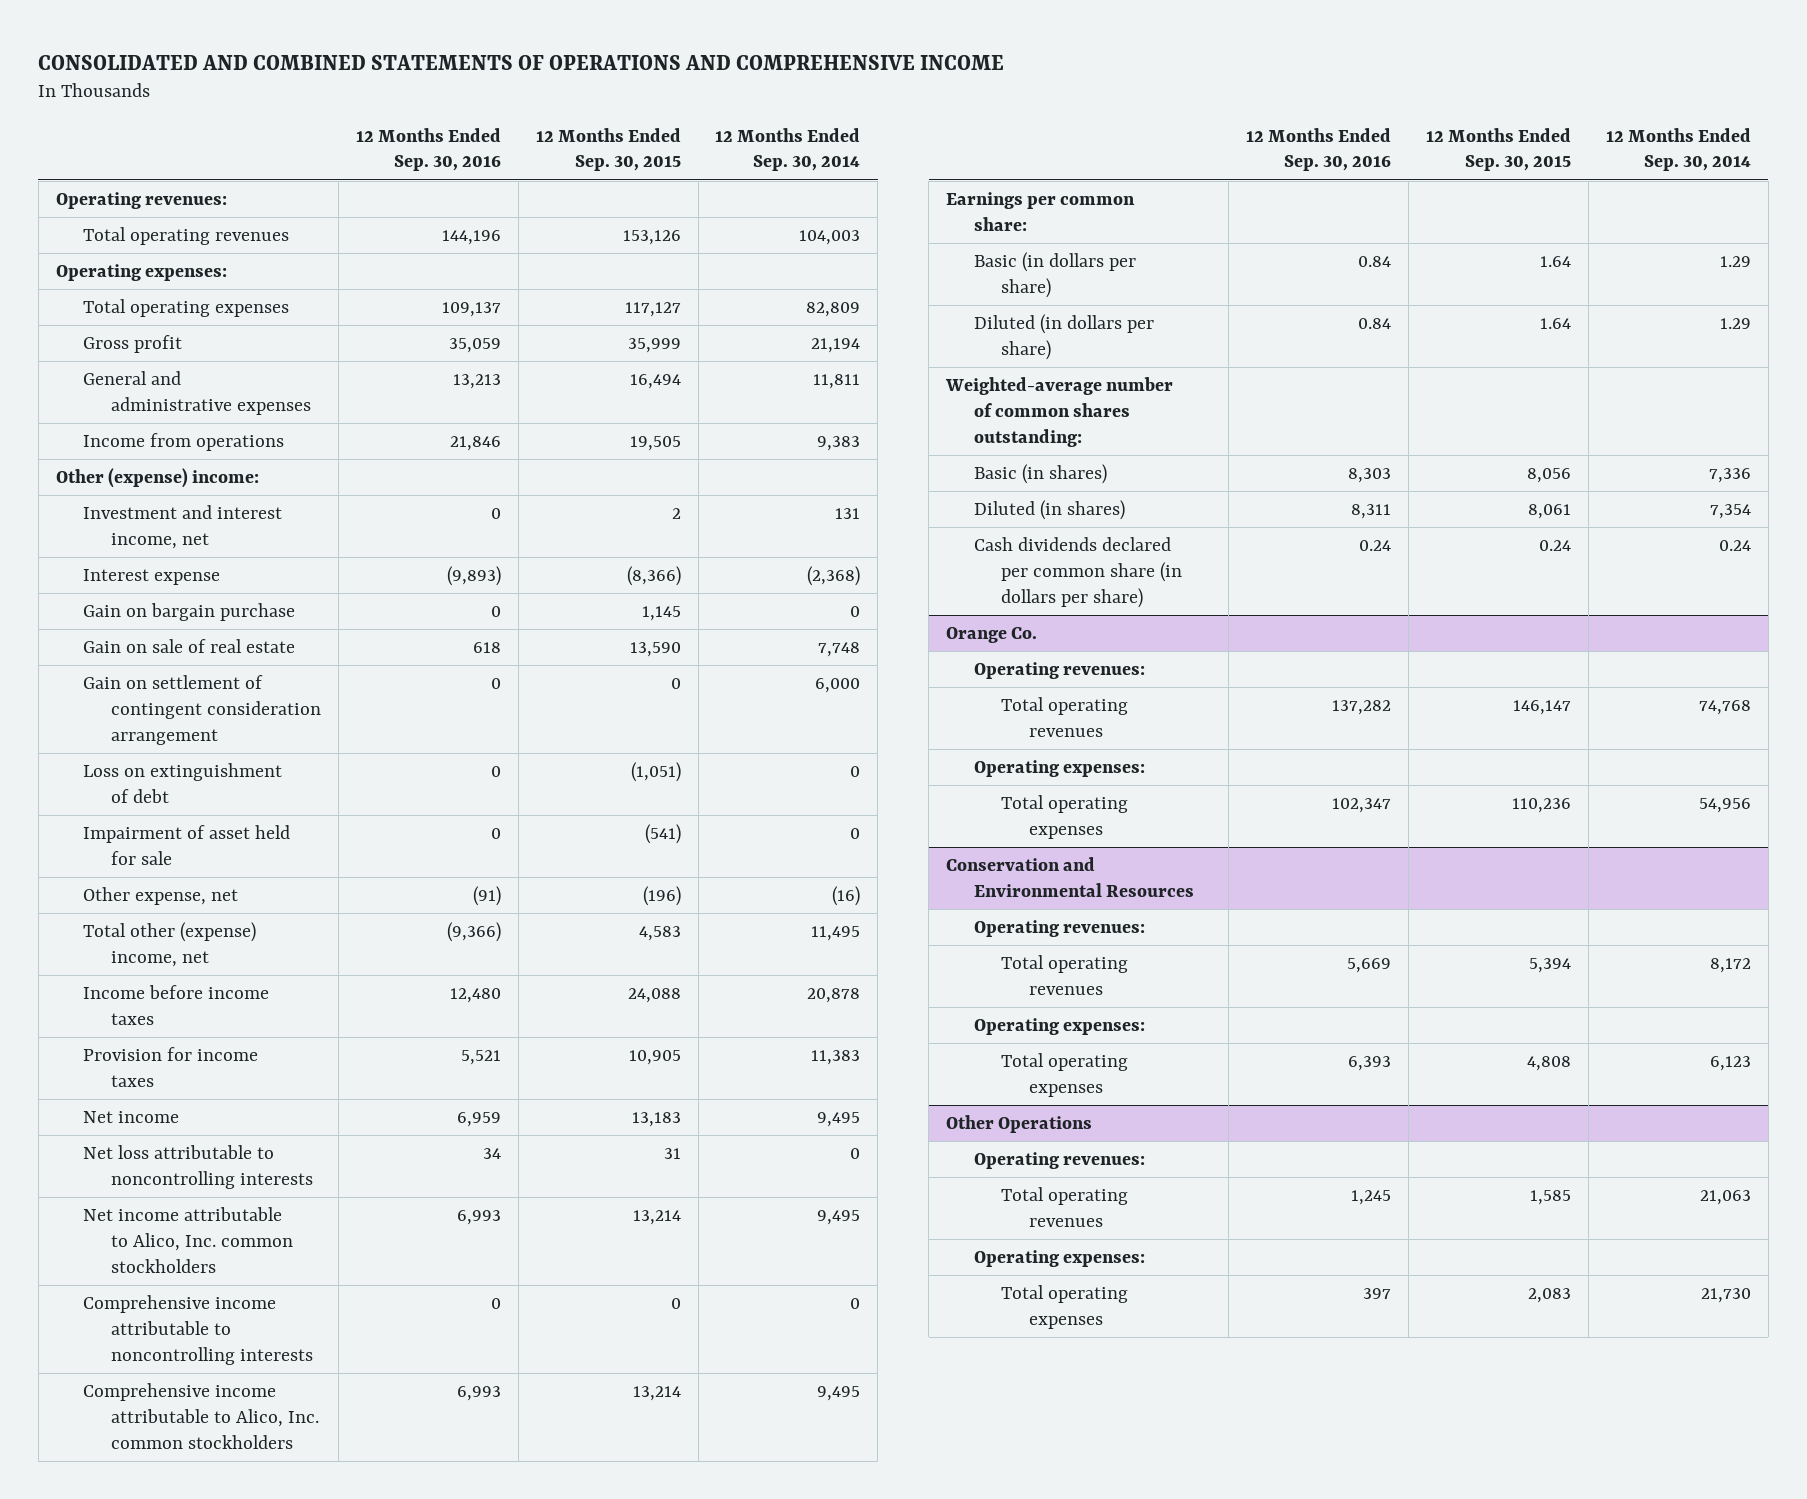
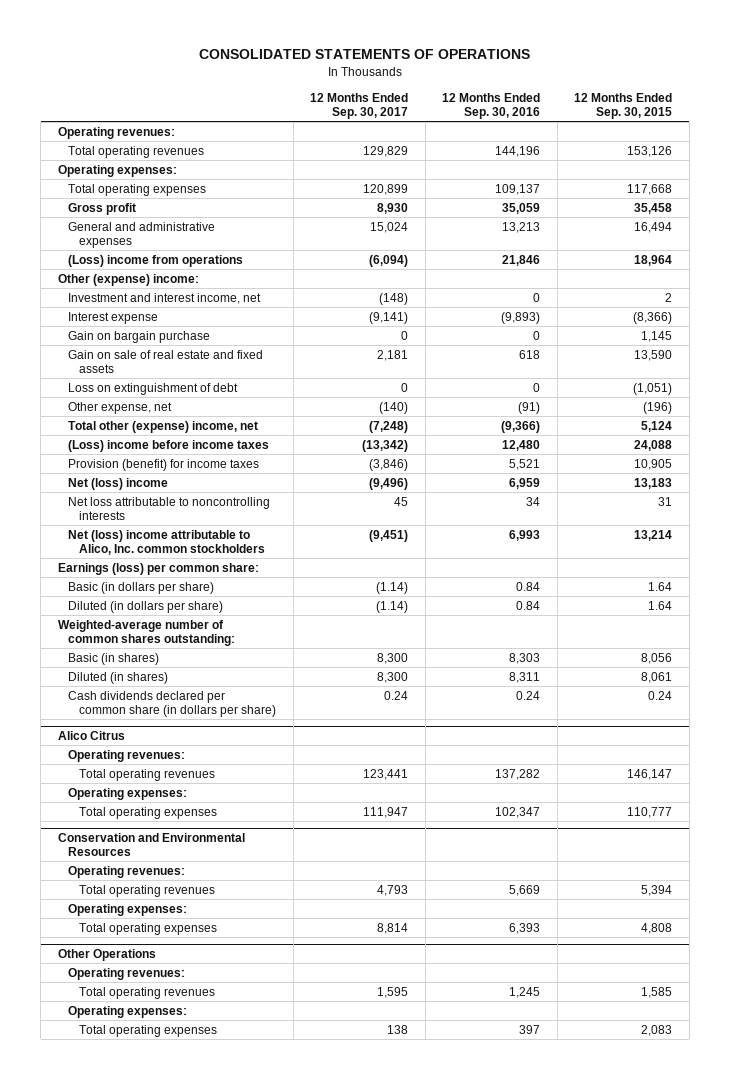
- CONSOLIDATED AND COMBINED STATEMENTS OF OPERATIONS AND COMPREHENSIVE INCOME
+ CONSOLIDATED STATEMENTS OF OPERATIONS
- | 12 Months Ended Sep. 30, 2016 | 12 Months Ended Sep. 30, 2015 | 12 Months Ended Sep. 30, 2014
+ | 12 Months Ended Sep. 30, 2017 | 12 Months Ended Sep. 30, 2016 | 12 Months Ended Sep. 30, 2015
- Total operating expenses | 109,137 | 117,127 | 82,809
- Gross profit | 35,059 | 35,999 | 21,194
+ Total operating expenses | 120,899 | 109,137 | 117,668
+ Gross profit | 8,930 | 35,059 | 35,458
- Income from operations | 21,846 | 19,505 | 9,383
+ (Loss) income from operations | (6,094) | 21,846 | 18,964
- Gain on sale of real estate | 618 | 13,590 | 7,748
- Gain on settlement of contingent consideration arrangement | 0 | 0 | 6,000
+ Gain on sale of real estate and fixed assets | 2,181 | 618 | 13,590
- Impairment of asset held for sale | 0 | (541) | 0
- Total other (expense) income, net | (9,366) | 4,583 | 11,495
- Income before income taxes | 12,480 | 24,088 | 20,878
- Provision for income taxes | 5,521 | 10,905 | 11,383
- Net income | 6,959 | 13,183 | 9,495
+ Total other (expense) income, net | (7,248) | (9,366) | 5,124
+ (Loss) income before income taxes | (13,342) | 12,480 | 24,088
+ Provision (benefit) for income taxes | (3,846) | 5,521 | 10,905
+ Net (loss) income | (9,496) | 6,959 | 13,183
- Net income attributable to Alico, Inc. common stockholders | 6,993 | 13,214 | 9,495
- Comprehensive income attributable to noncontrolling interests | 0 | 0 | 0
- Comprehensive income attributable to Alico, Inc. common stockholders | 6,993 | 13,214 | 9,495
- Earnings per common share:
+ Net (loss) income attributable to Alico, Inc. common stockholders | (9,451) | 6,993 | 13,214
+ Earnings (loss) per common share:
- Orange Co.
+ Alico Citrus
- Total operating expenses | 102,347 | 110,236 | 54,956
+ Total operating expenses | 111,947 | 102,347 | 110,777

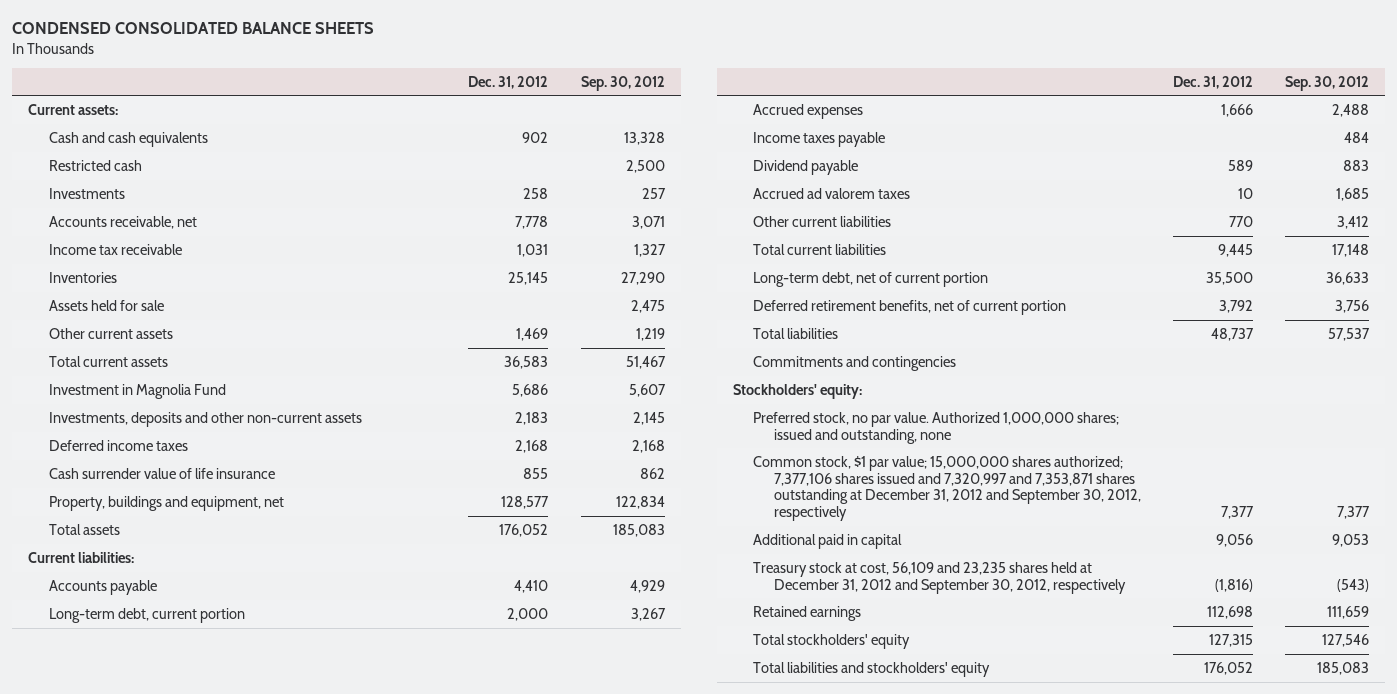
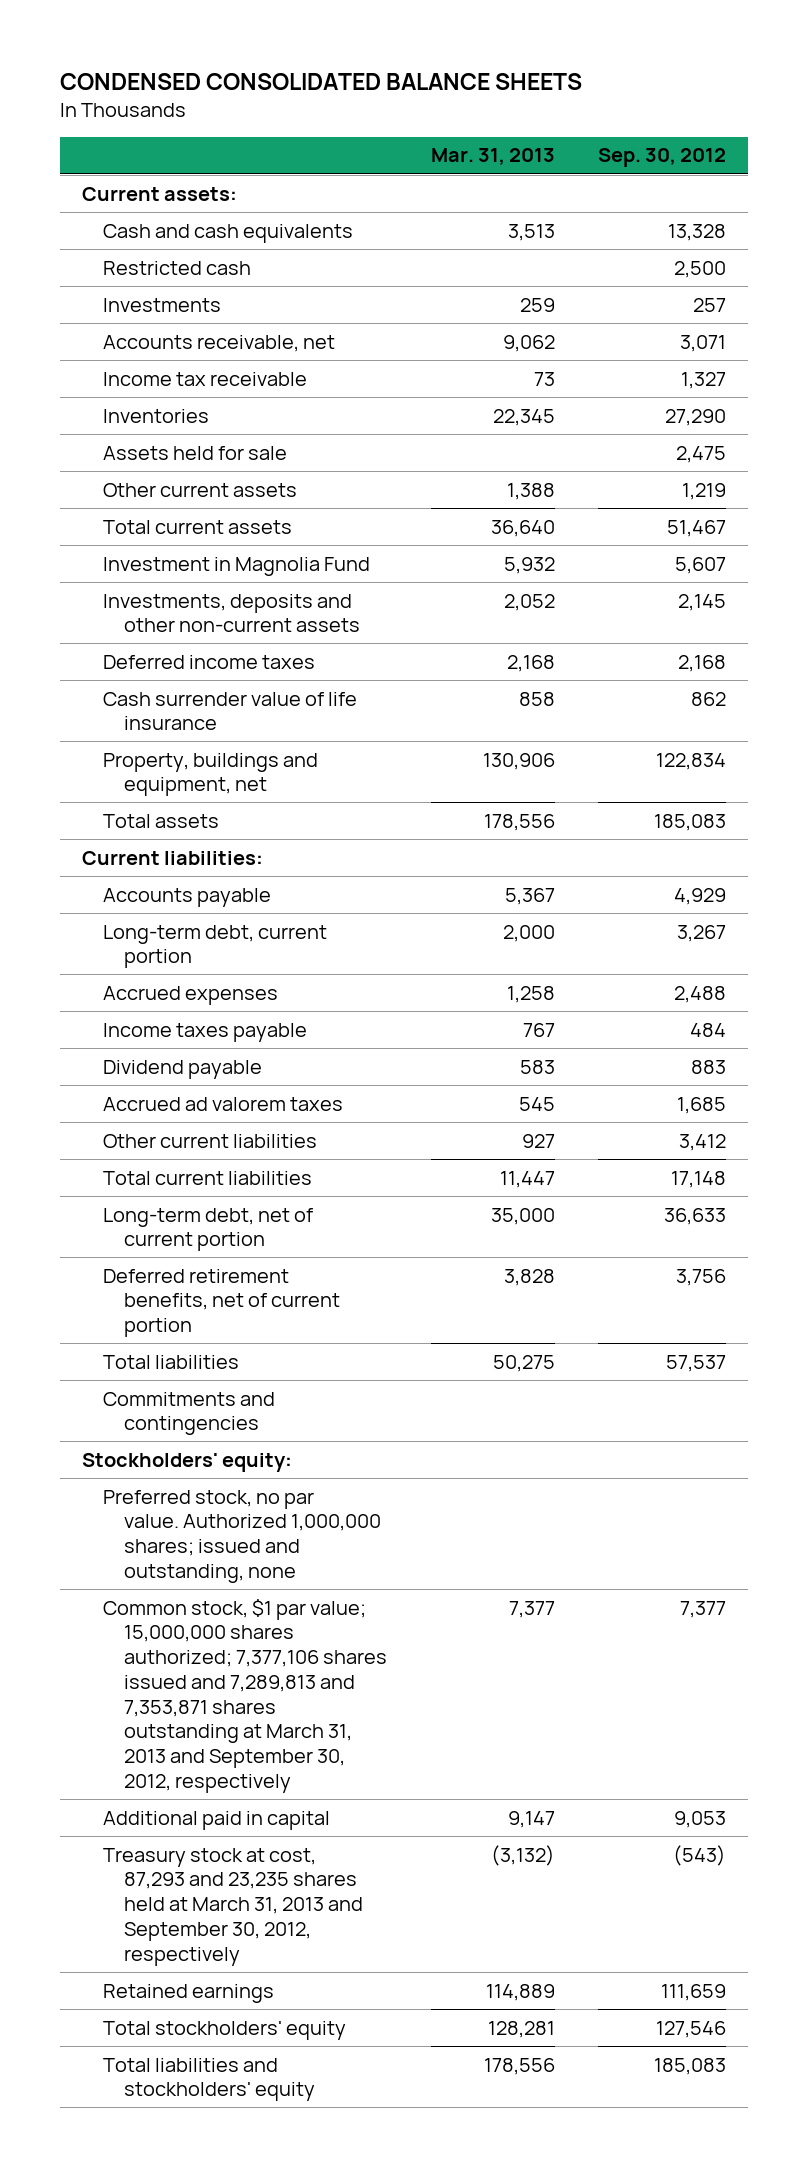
- | Dec. 31, 2012 | Sep. 30, 2012
+ | Mar. 31, 2013 | Sep. 30, 2012
- Common stock, $1 par value; 15,000,000 shares authorized; 7,377,106 shares issued and 7,320,997 and 7,353,871 shares outstanding at December 31, 2012 and September 30, 2012, respectively | 7,377 | 7,377
+ Common stock, $1 par value; 15,000,000 shares authorized; 7,377,106 shares issued and 7,289,813 and 7,353,871 shares outstanding at March 31, 2013 and September 30, 2012, respectively | 7,377 | 7,377
- Treasury stock at cost, 56,109 and 23,235 shares held at December 31, 2012 and September 30, 2012, respectively | (1,816) | (543)
+ Treasury stock at cost, 87,293 and 23,235 shares held at March 31, 2013 and September 30, 2012, respectively | (3,132) | (543)

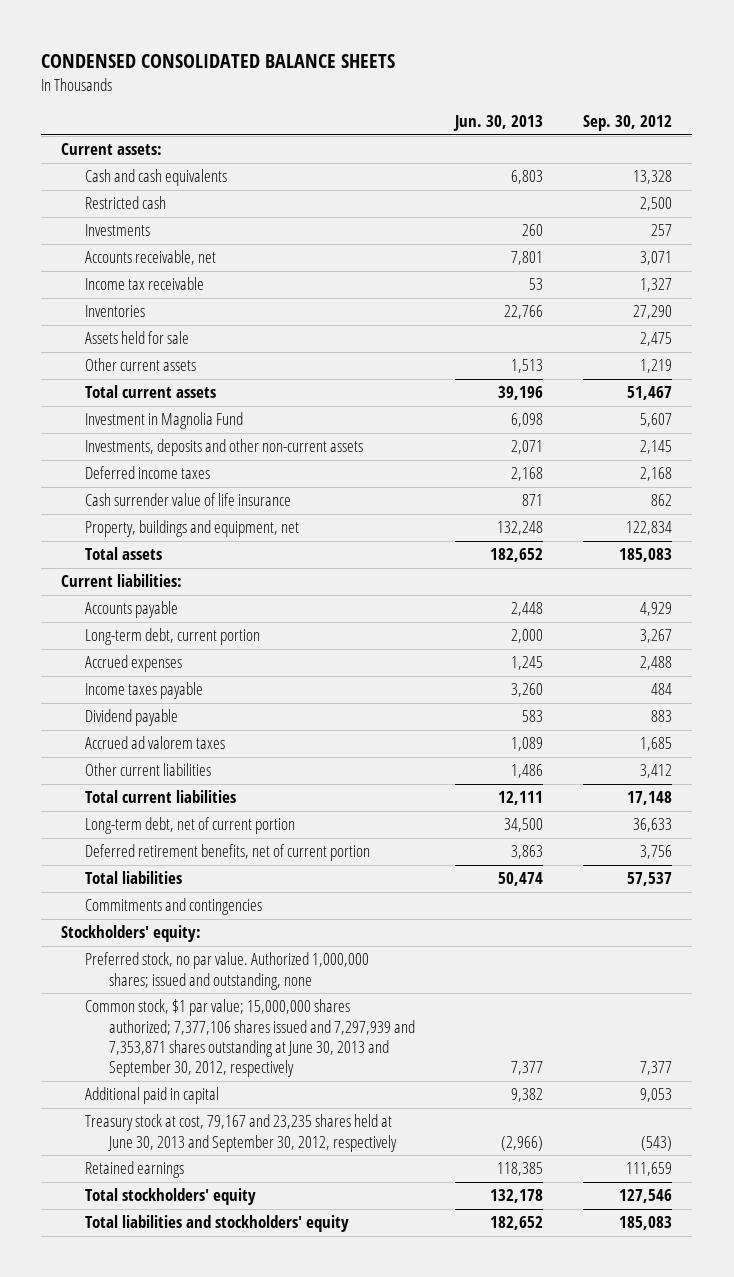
- | Mar. 31, 2013 | Sep. 30, 2012
+ | Jun. 30, 2013 | Sep. 30, 2012
- Common stock, $1 par value; 15,000,000 shares authorized; 7,377,106 shares issued and 7,289,813 and 7,353,871 shares outstanding at March 31, 2013 and September 30, 2012, respectively | 7,377 | 7,377
+ Common stock, $1 par value; 15,000,000 shares authorized; 7,377,106 shares issued and 7,297,939 and 7,353,871 shares outstanding at June 30, 2013 and September 30, 2012, respectively | 7,377 | 7,377
- Treasury stock at cost, 87,293 and 23,235 shares held at March 31, 2013 and September 30, 2012, respectively | (3,132) | (543)
+ Treasury stock at cost, 79,167 and 23,235 shares held at June 30, 2013 and September 30, 2012, respectively | (2,966) | (543)

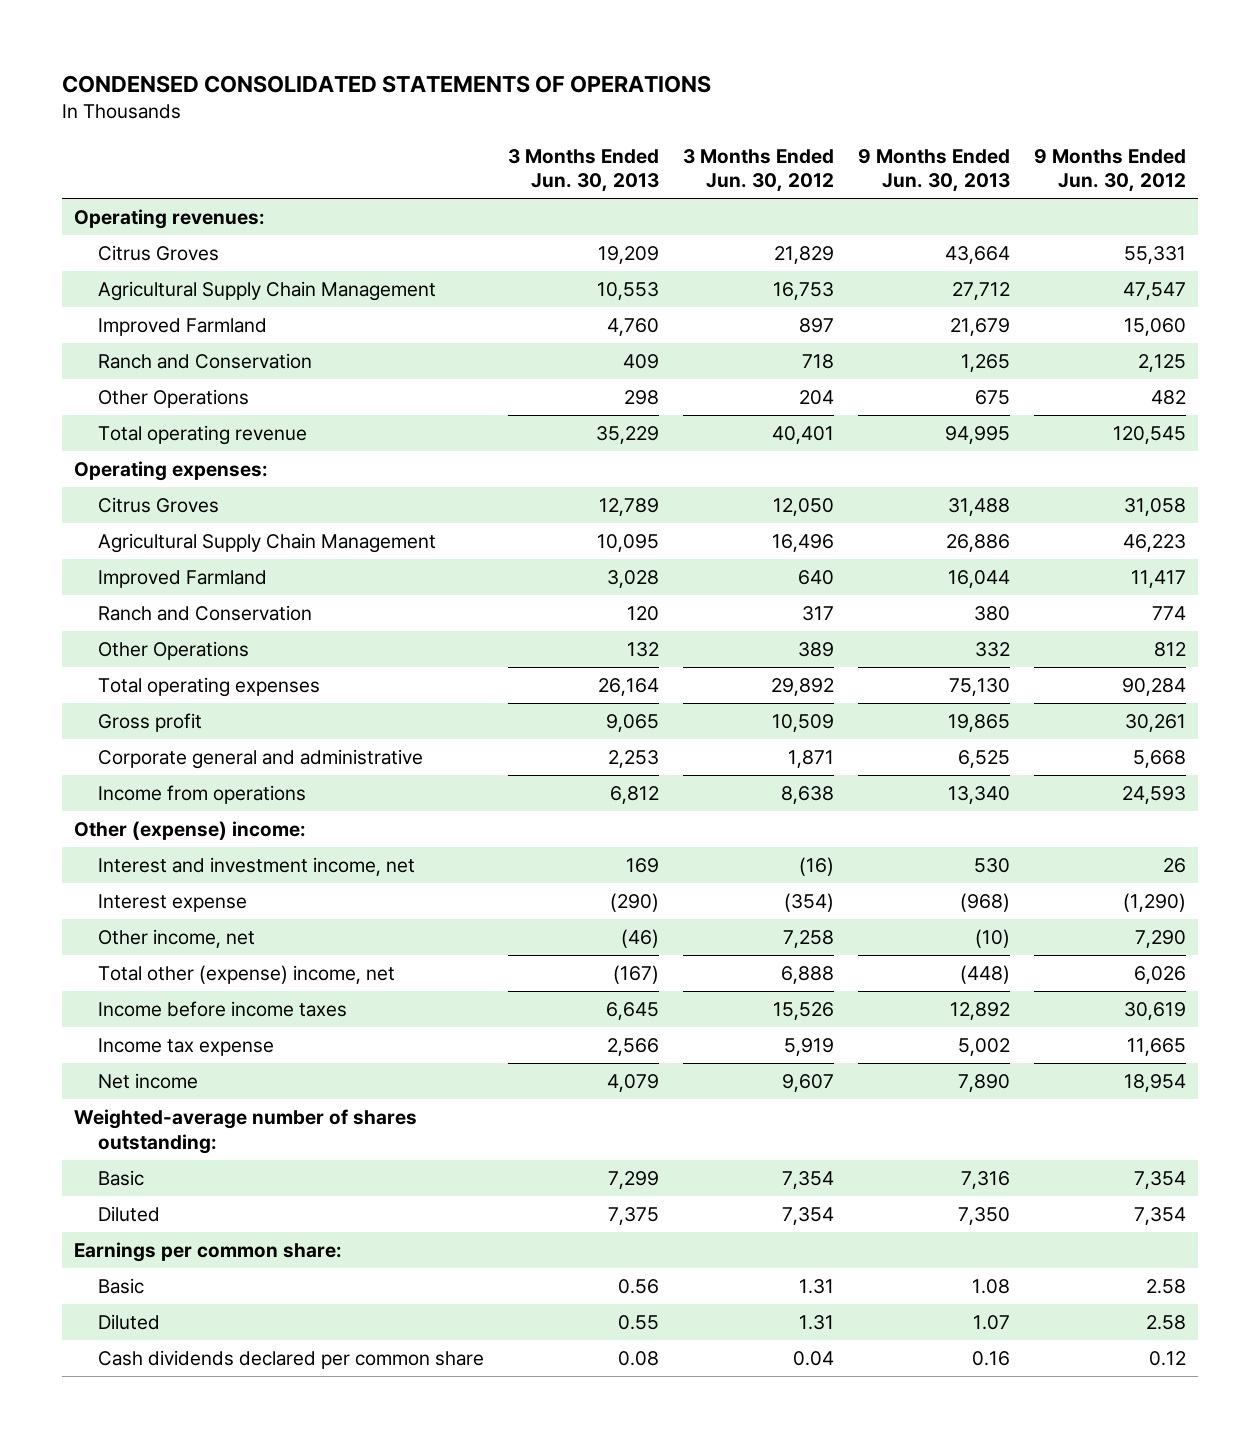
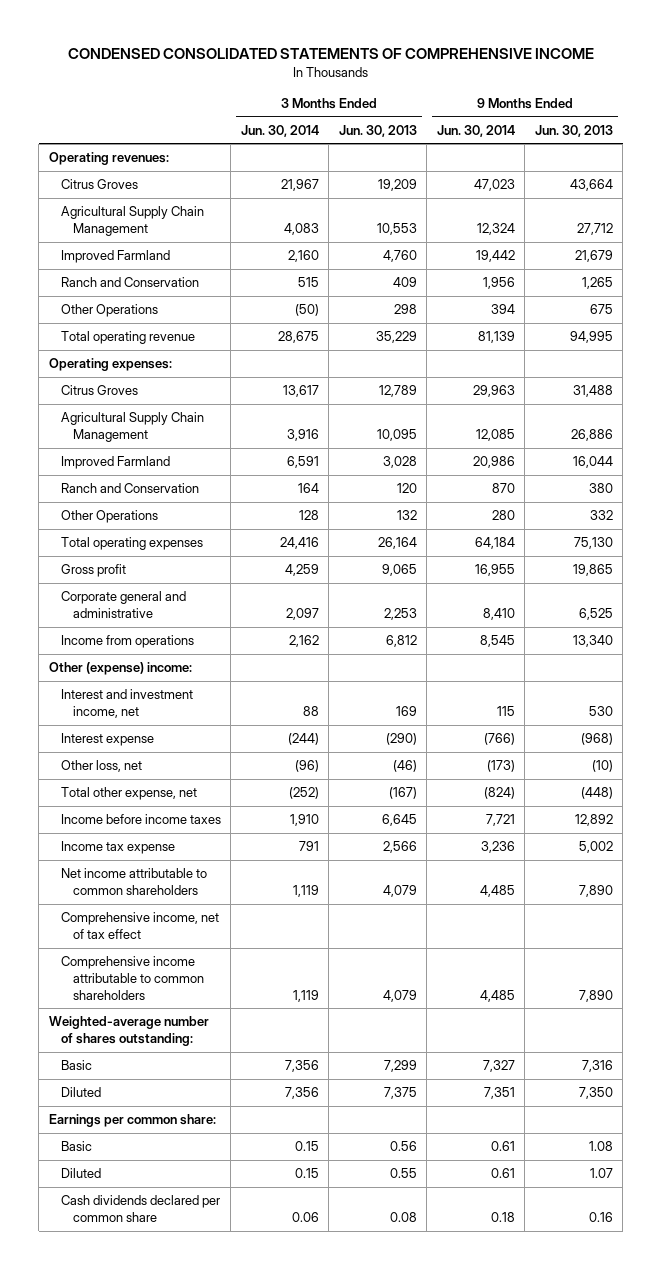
- CONDENSED CONSOLIDATED STATEMENTS OF OPERATIONS
+ CONDENSED CONSOLIDATED STATEMENTS OF COMPREHENSIVE INCOME
- | 3 Months Ended Jun. 30, 2013 | 3 Months Ended Jun. 30, 2012 | 9 Months Ended Jun. 30, 2013 | 9 Months Ended Jun. 30, 2012
+ | 3 Months Ended Jun. 30, 2014 | 3 Months Ended Jun. 30, 2013 | 9 Months Ended Jun. 30, 2014 | 9 Months Ended Jun. 30, 2013
- Other income, net | (46) | 7,258 | (10) | 7,290
- Total other (expense) income, net | (167) | 6,888 | (448) | 6,026
+ Other loss, net | (96) | (46) | (173) | (10)
+ Total other expense, net | (252) | (167) | (824) | (448)
- Net income | 4,079 | 9,607 | 7,890 | 18,954
+ Net income attributable to common shareholders | 1,119 | 4,079 | 4,485 | 7,890
+ Comprehensive income, net of tax effect
+ Comprehensive income attributable to common shareholders | 1,119 | 4,079 | 4,485 | 7,890

